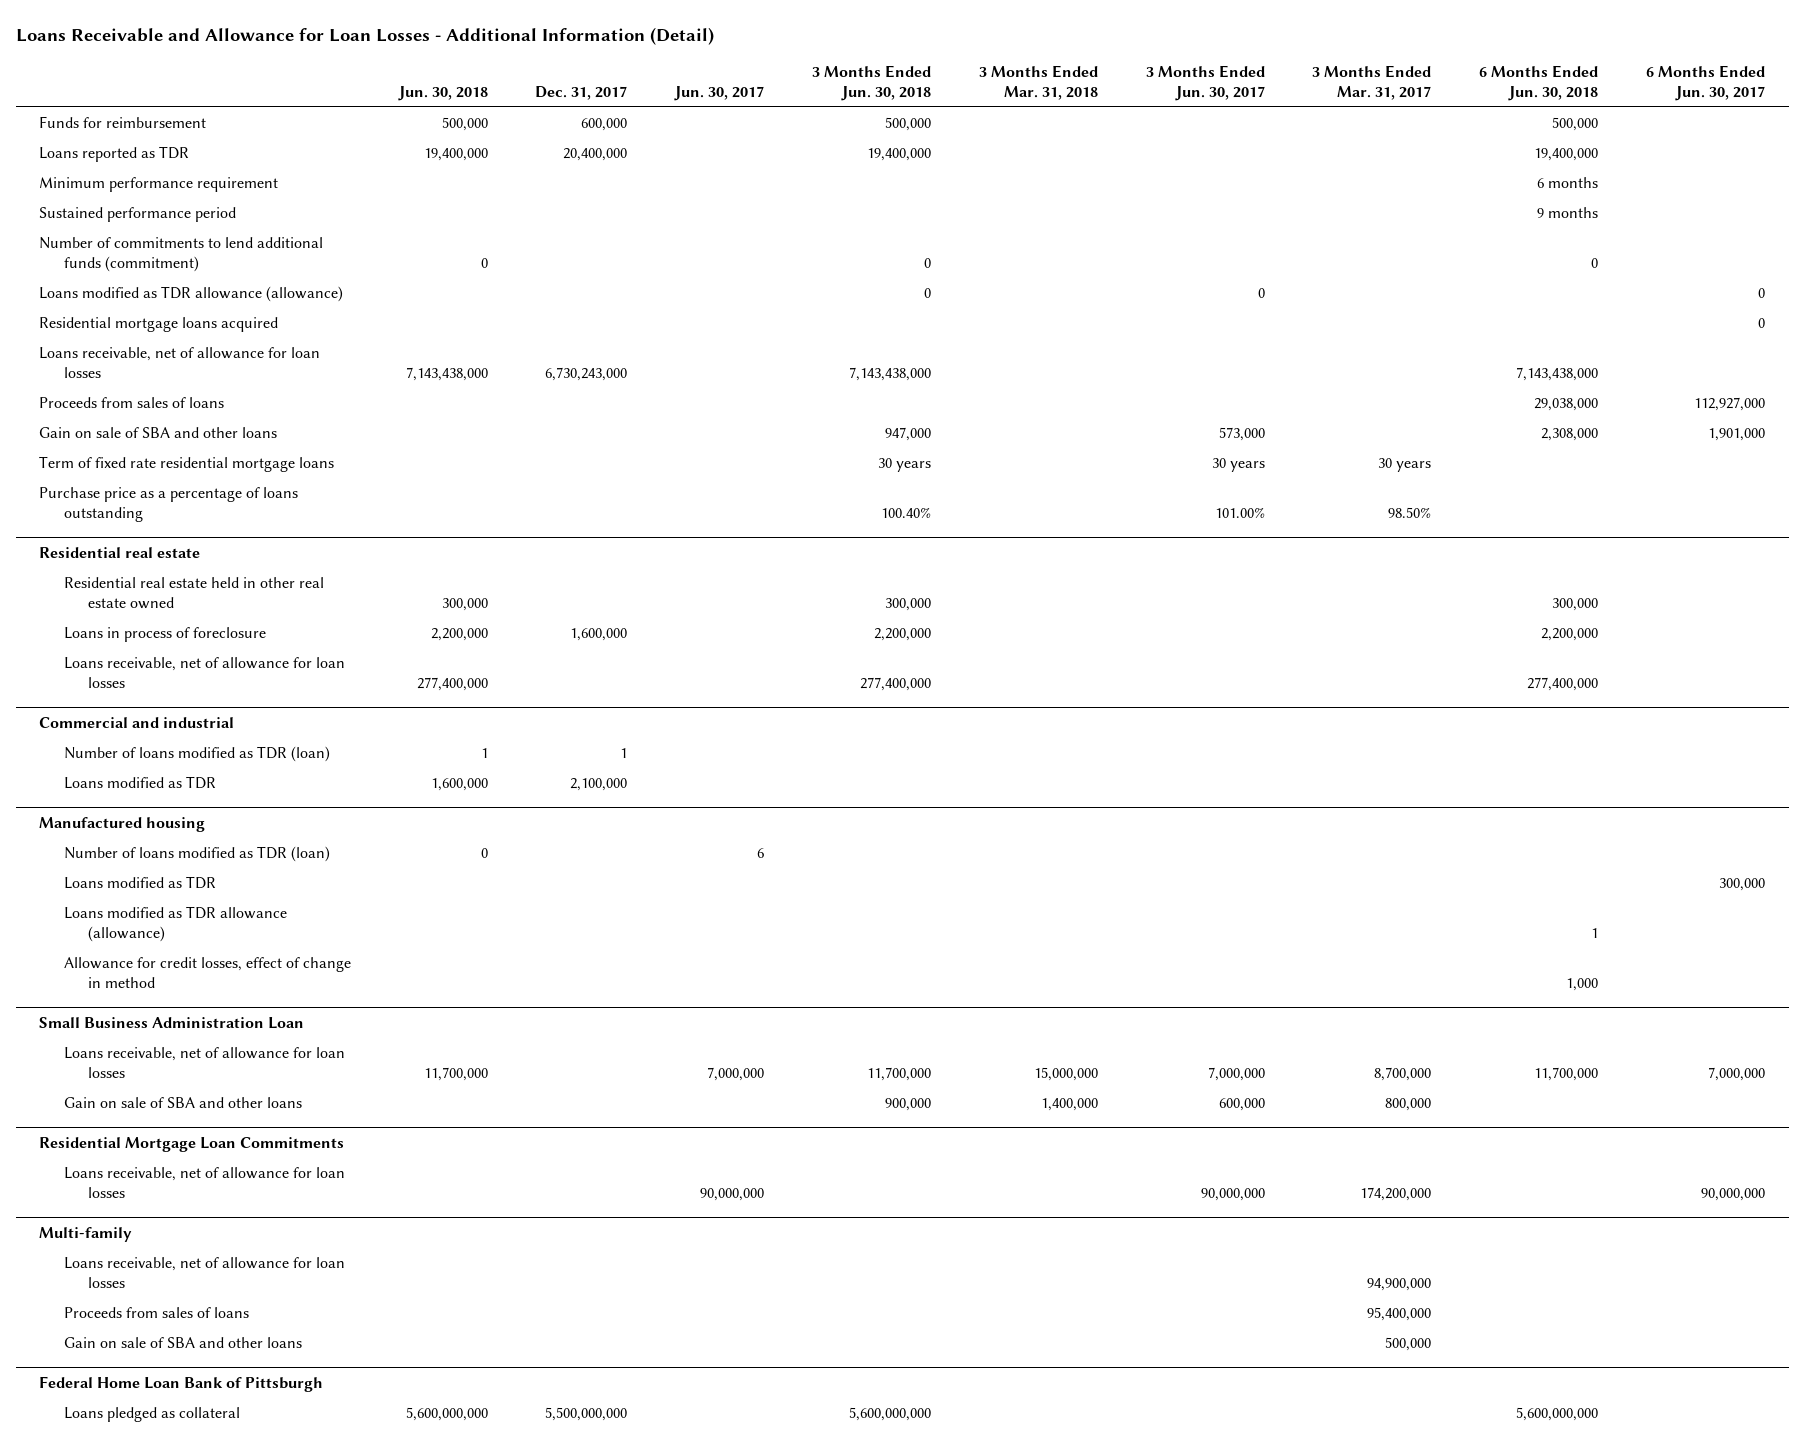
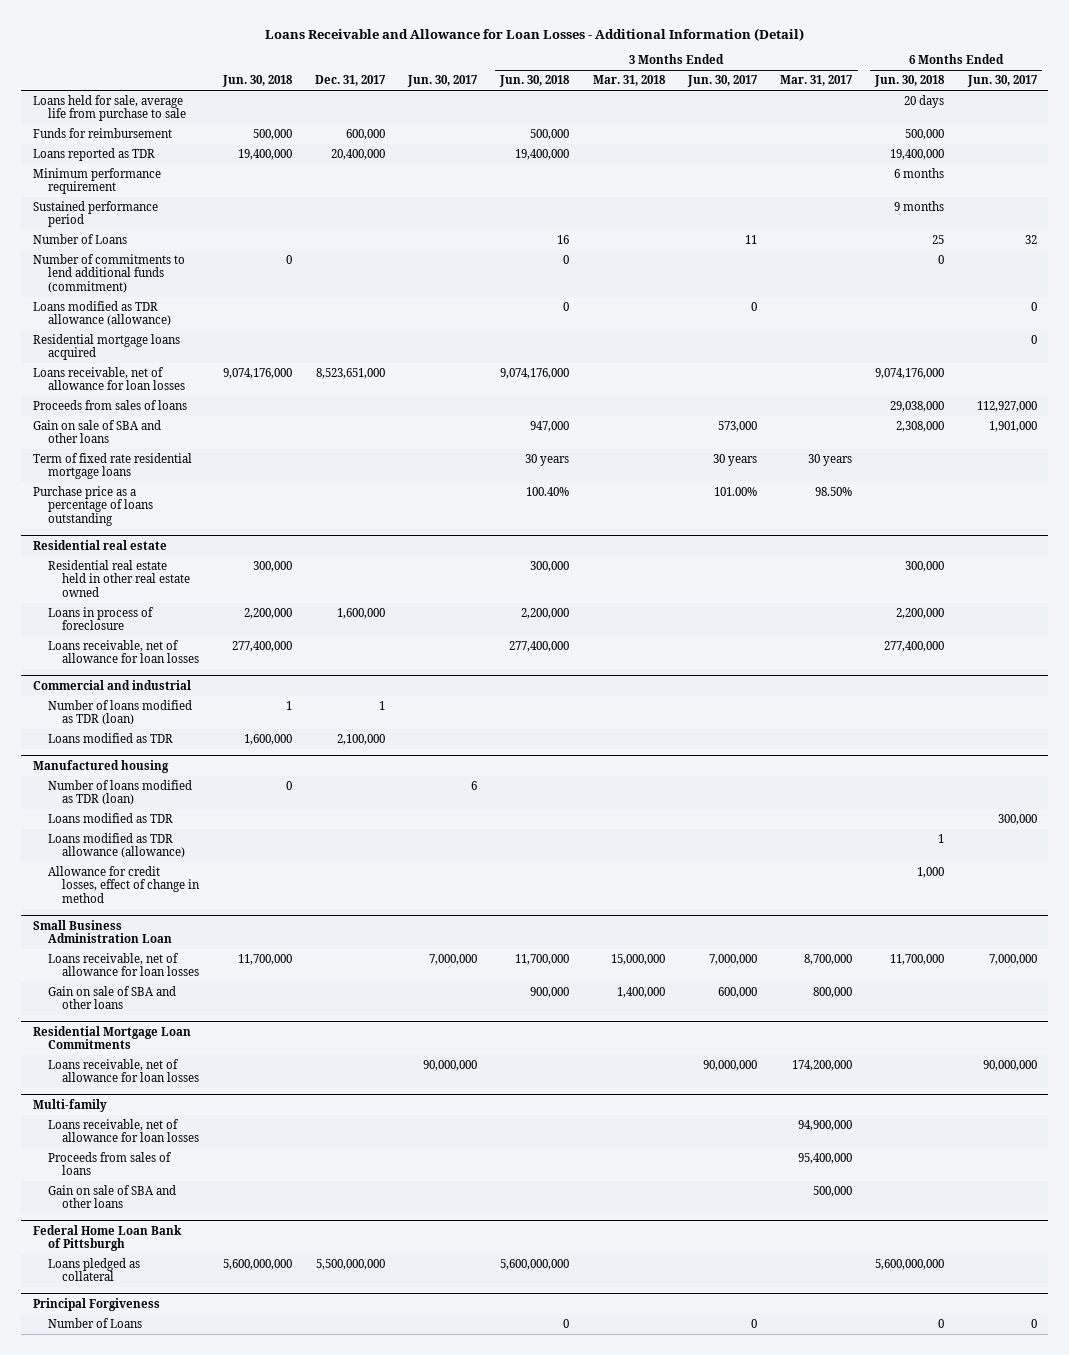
+ Loans held for sale, average life from purchase to sale | | | | | | | | 20 days |
+ Number of Loans | | | | 16 | | 11 | | 25 | 32
- Loans receivable, net of allowance for loan losses | 7,143,438,000 | 6,730,243,000 | | 7,143,438,000 | | | | 7,143,438,000 |
+ Loans receivable, net of allowance for loan losses | 9,074,176,000 | 8,523,651,000 | | 9,074,176,000 | | | | 9,074,176,000 |
+ Principal Forgiveness
+ Number of Loans | | | | 0 | | 0 | | 0 | 0

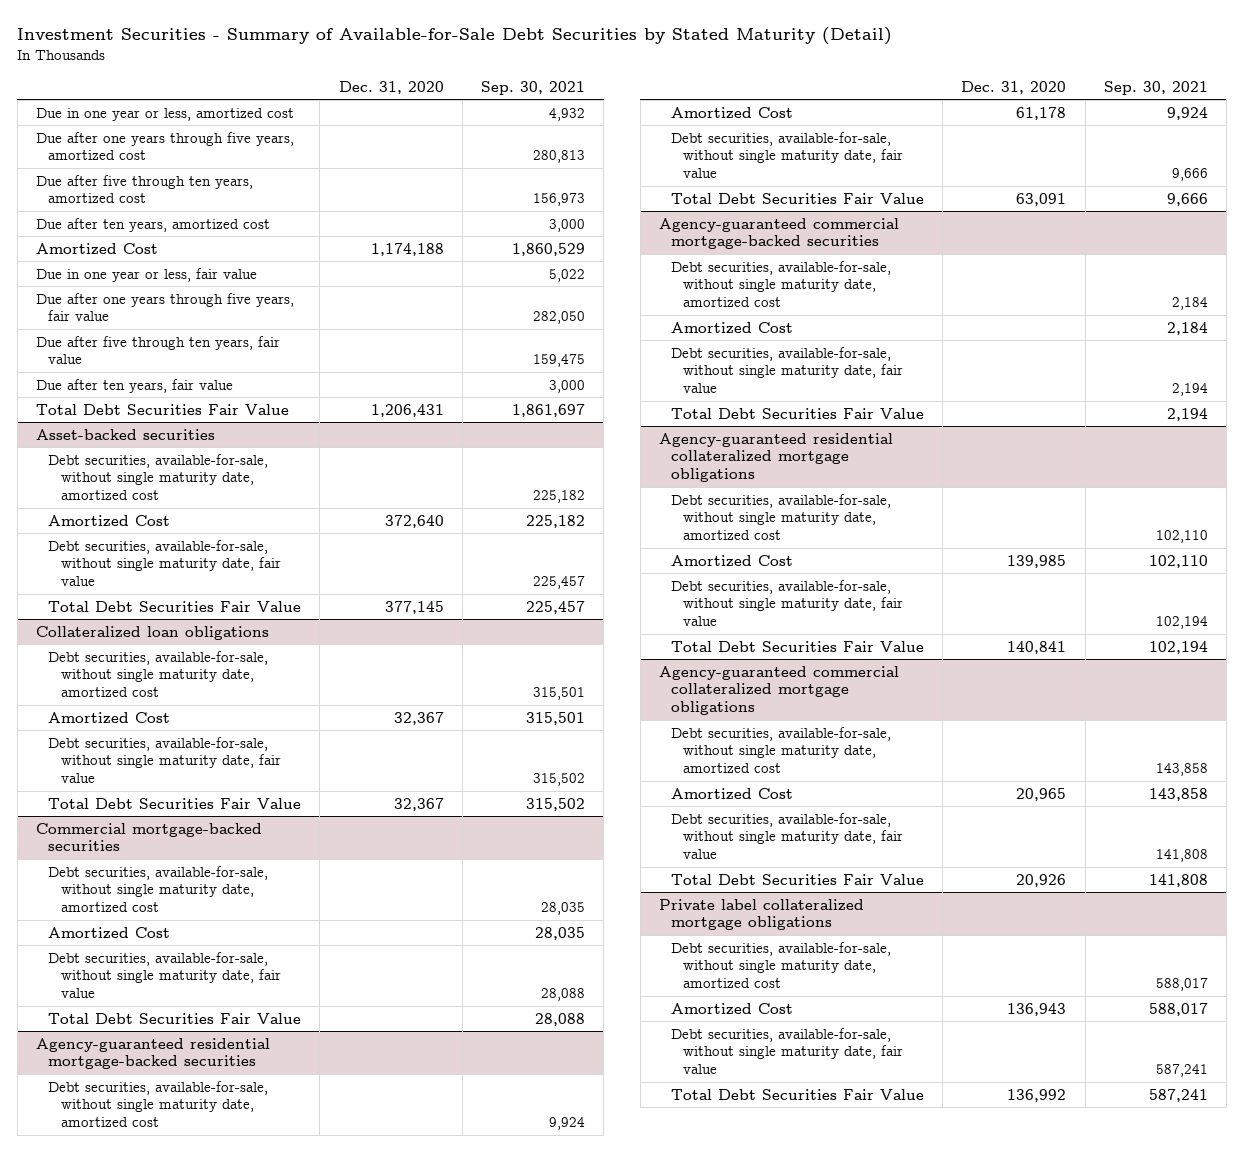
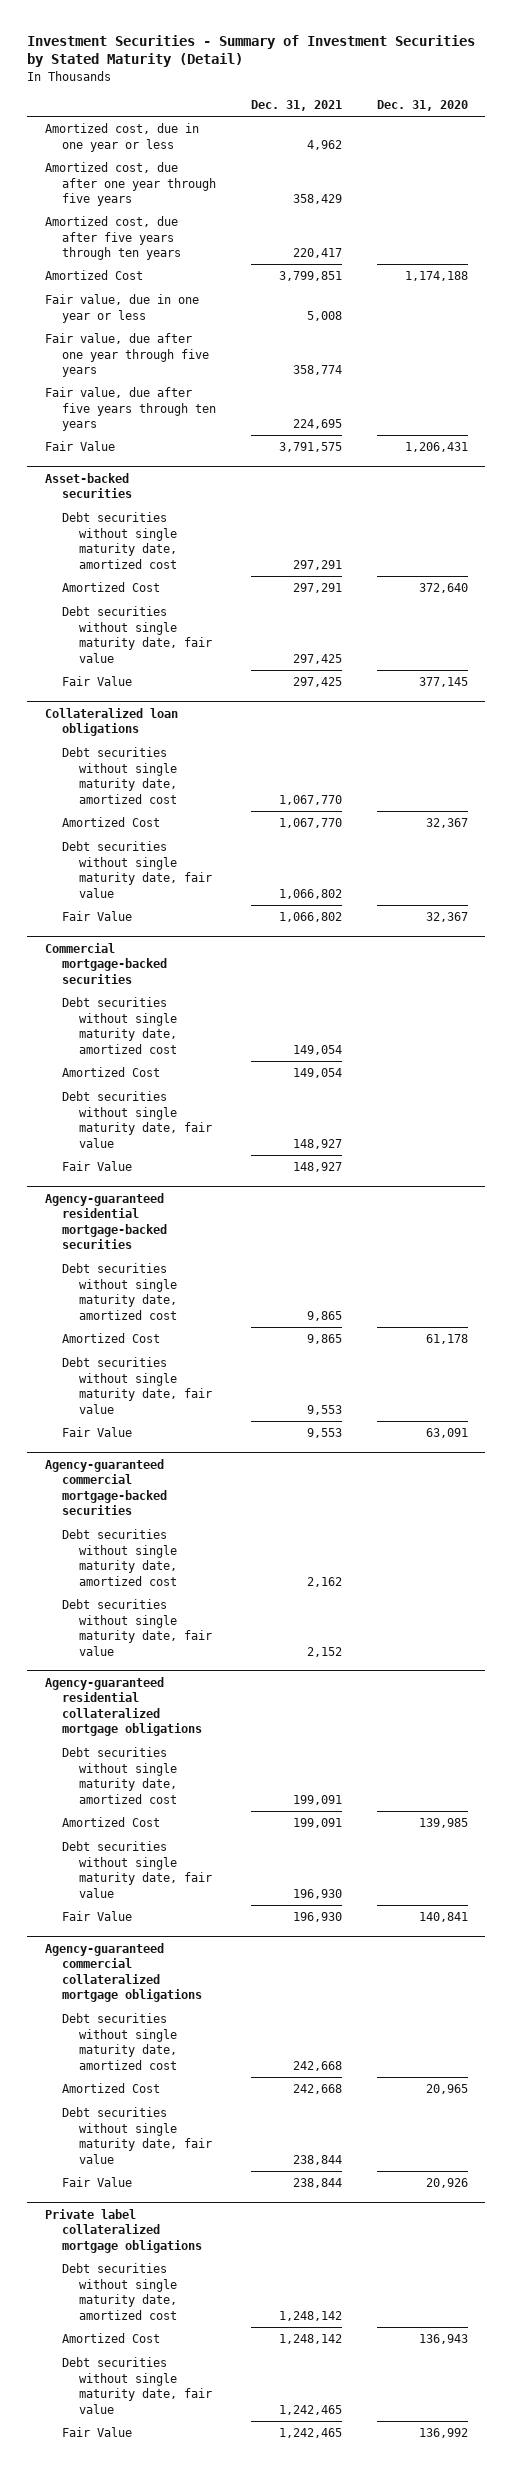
- Investment Securities - Summary of Available-for-Sale Debt Securities by Stated Maturity (Detail)
+ Investment Securities - Summary of Investment Securities by Stated Maturity (Detail)
- | Dec. 31, 2020 | Sep. 30, 2021
+ | Dec. 31, 2021 | Dec. 31, 2020
- Due in one year or less, amortized cost | | 4,932
- Due after one years through five years, amortized cost | | 280,813
- Due after five through ten years, amortized cost | | 156,973
- Due after ten years, amortized cost | | 3,000
+ Amortized cost, due in one year or less | 4,962 |
+ Amortized cost, due after one year through five years | 358,429 |
+ Amortized cost, due after five years through ten years | 220,417 |
- Due in one year or less, fair value | | 5,022
- Due after one years through five years, fair value | | 282,050
- Due after five through ten years, fair value | | 159,475
- Due after ten years, fair value | | 3,000
- Total Debt Securities Fair Value | 1,206,431 | 1,861,697
+ Fair value, due in one year or less | 5,008 |
+ Fair value, due after one year through five years | 358,774 |
+ Fair value, due after five years through ten years | 224,695 |
+ Fair Value | 3,791,575 | 1,206,431
@ Asset-backed securities
- Debt securities, available-for-sale, without single maturity date, amortized cost | | 225,182
+ Debt securities without single maturity date, amortized cost | 297,291 |
- Debt securities, available-for-sale, without single maturity date, fair value | | 225,457
- Total Debt Securities Fair Value | 377,145 | 225,457
+ Debt securities without single maturity date, fair value | 297,425 |
+ Fair Value | 297,425 | 377,145
@ Collateralized loan obligations
- Debt securities, available-for-sale, without single maturity date, amortized cost | | 315,501
+ Debt securities without single maturity date, amortized cost | 1,067,770 |
- Debt securities, available-for-sale, without single maturity date, fair value | | 315,502
- Total Debt Securities Fair Value | 32,367 | 315,502
+ Debt securities without single maturity date, fair value | 1,066,802 |
+ Fair Value | 1,066,802 | 32,367
@ Commercial mortgage-backed securities
- Debt securities, available-for-sale, without single maturity date, amortized cost | | 28,035
+ Debt securities without single maturity date, amortized cost | 149,054 |
- Debt securities, available-for-sale, without single maturity date, fair value | | 28,088
- Total Debt Securities Fair Value | | 28,088
+ Debt securities without single maturity date, fair value | 148,927 |
+ Fair Value | 148,927 |
@ Agency-guaranteed residential mortgage-backed securities
- Debt securities, available-for-sale, without single maturity date, amortized cost | | 9,924
+ Debt securities without single maturity date, amortized cost | 9,865 |
- Debt securities, available-for-sale, without single maturity date, fair value | | 9,666
- Total Debt Securities Fair Value | 63,091 | 9,666
+ Debt securities without single maturity date, fair value | 9,553 |
+ Fair Value | 9,553 | 63,091
@ Agency-guaranteed commercial mortgage-backed securities
- Debt securities, available-for-sale, without single maturity date, amortized cost | | 2,184
- Amortized Cost | | 2,184
- Debt securities, available-for-sale, without single maturity date, fair value | | 2,194
- Total Debt Securities Fair Value | | 2,194
+ Debt securities without single maturity date, amortized cost | 2,162 |
+ Debt securities without single maturity date, fair value | 2,152 |
@ Agency-guaranteed residential collateralized mortgage obligations
- Debt securities, available-for-sale, without single maturity date, amortized cost | | 102,110
+ Debt securities without single maturity date, amortized cost | 199,091 |
- Debt securities, available-for-sale, without single maturity date, fair value | | 102,194
- Total Debt Securities Fair Value | 140,841 | 102,194
+ Debt securities without single maturity date, fair value | 196,930 |
+ Fair Value | 196,930 | 140,841
@ Agency-guaranteed commercial collateralized mortgage obligations
- Debt securities, available-for-sale, without single maturity date, amortized cost | | 143,858
+ Debt securities without single maturity date, amortized cost | 242,668 |
- Debt securities, available-for-sale, without single maturity date, fair value | | 141,808
- Total Debt Securities Fair Value | 20,926 | 141,808
+ Debt securities without single maturity date, fair value | 238,844 |
+ Fair Value | 238,844 | 20,926
@ Private label collateralized mortgage obligations
- Debt securities, available-for-sale, without single maturity date, amortized cost | | 588,017
+ Debt securities without single maturity date, amortized cost | 1,248,142 |
- Debt securities, available-for-sale, without single maturity date, fair value | | 587,241
- Total Debt Securities Fair Value | 136,992 | 587,241
+ Debt securities without single maturity date, fair value | 1,242,465 |
+ Fair Value | 1,242,465 | 136,992

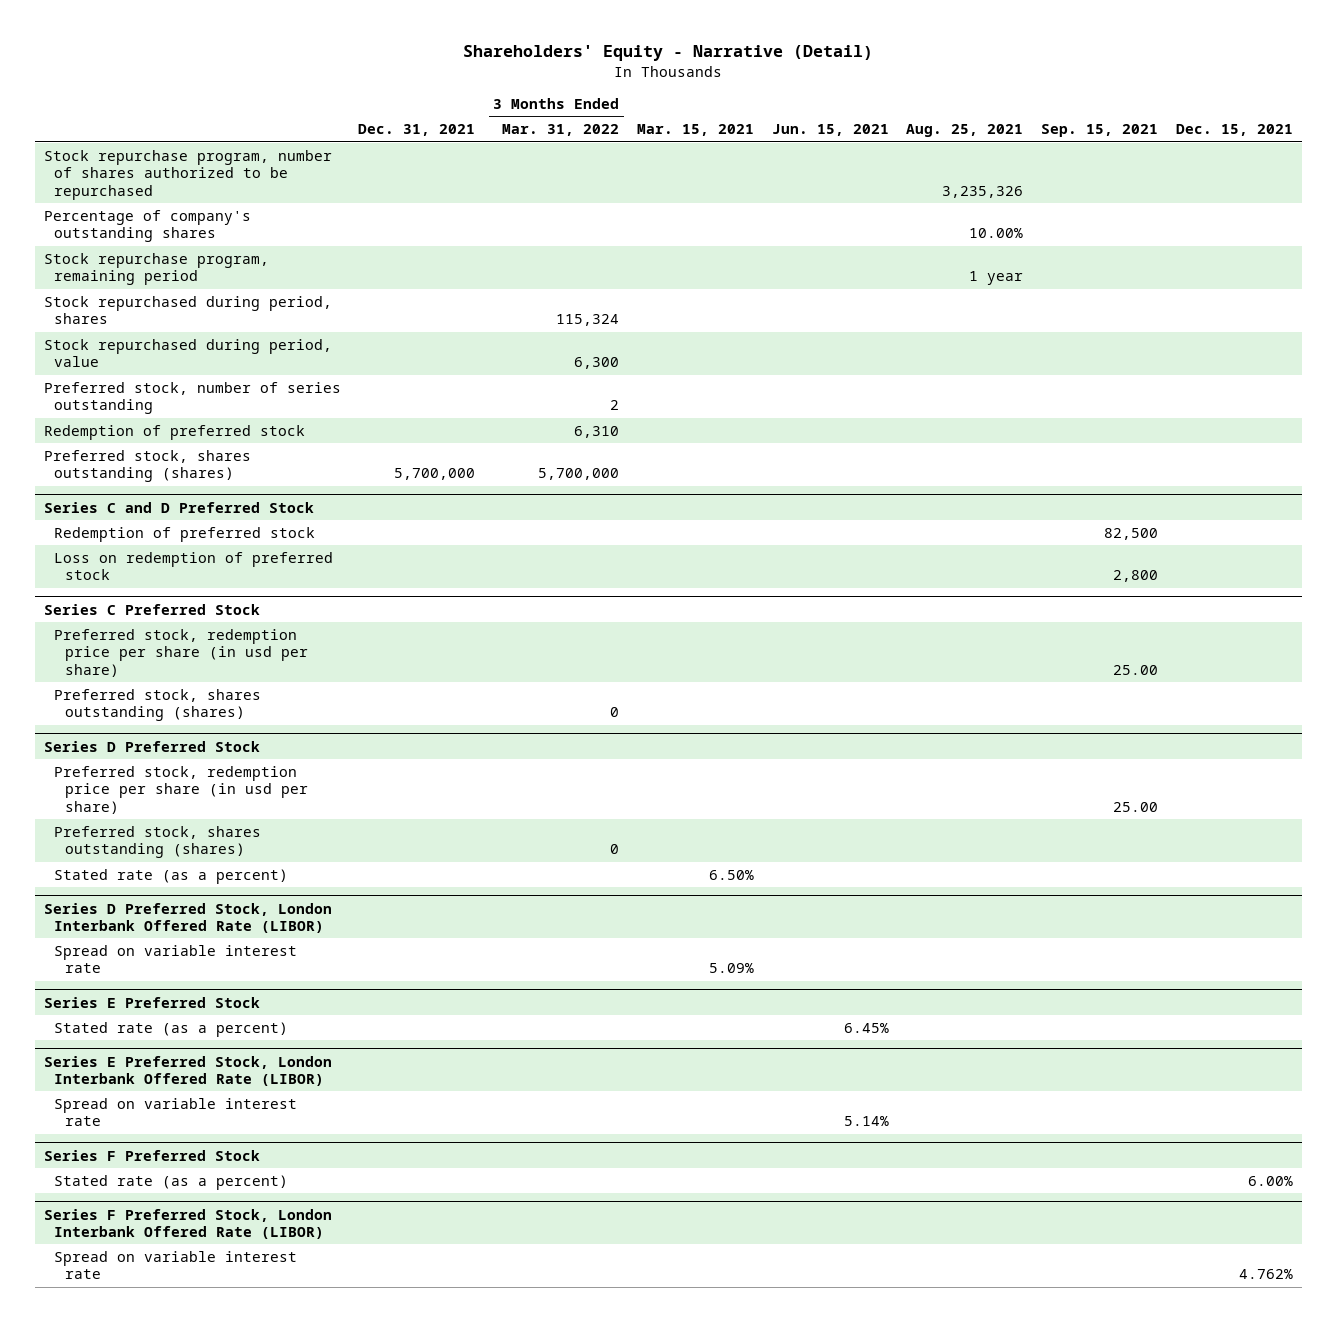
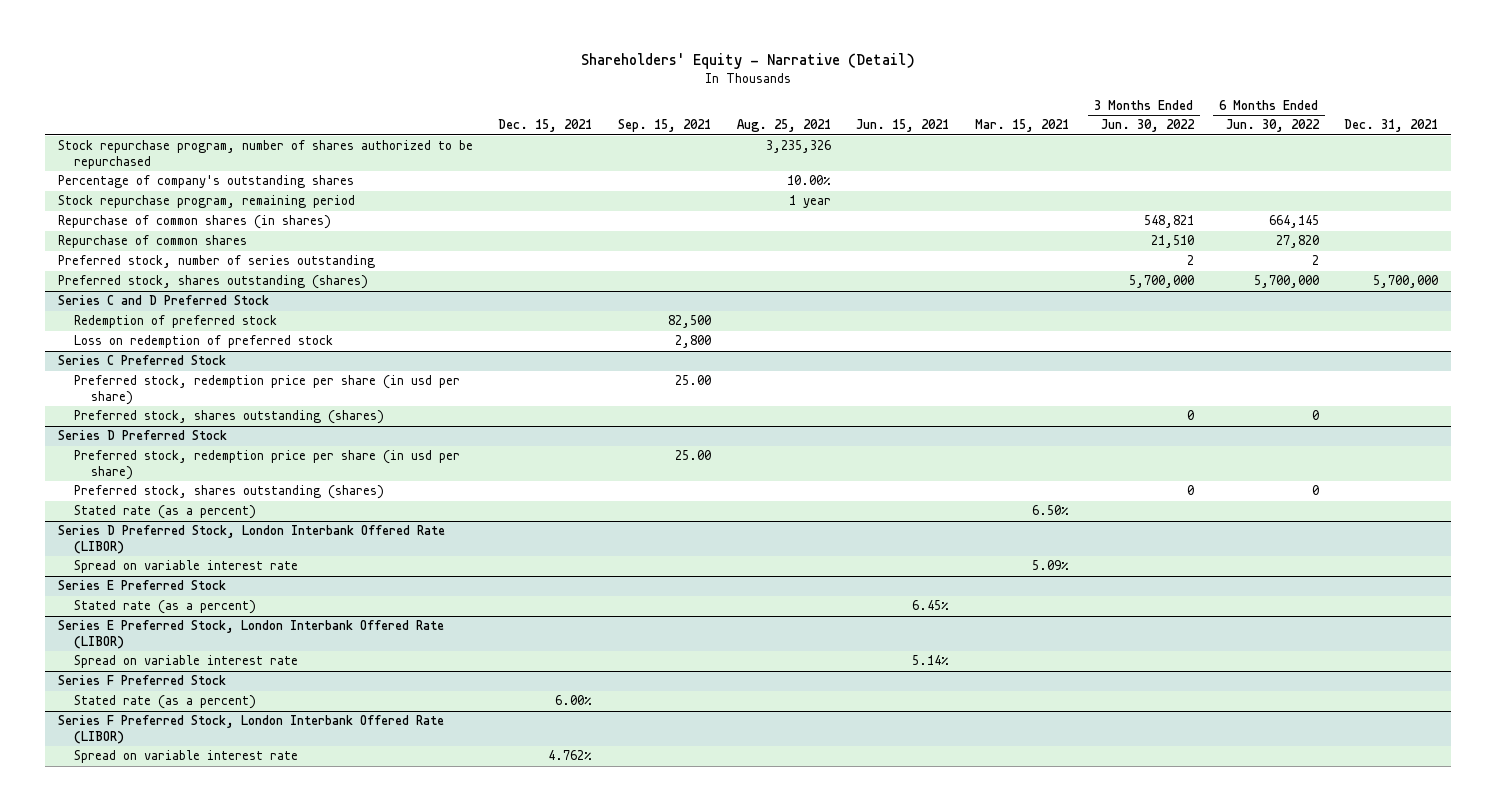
- | Dec. 31, 2021 | 3 Months Ended Mar. 31, 2022 | Mar. 15, 2021 | Jun. 15, 2021 | Aug. 25, 2021 | Sep. 15, 2021 | Dec. 15, 2021
+ | Dec. 15, 2021 | Sep. 15, 2021 | Aug. 25, 2021 | Jun. 15, 2021 | Mar. 15, 2021 | 3 Months Ended Jun. 30, 2022 | 6 Months Ended Jun. 30, 2022 | Dec. 31, 2021
- Stock repurchased during period, shares | | 115,324 | | | | |
- Stock repurchased during period, value | | 6,300 | | | | |
+ Repurchase of common shares (in shares) | | | | | | 548,821 | 664,145 |
+ Repurchase of common shares | | | | | | 21,510 | 27,820 |
- Redemption of preferred stock | | 6,310 | | | | |

